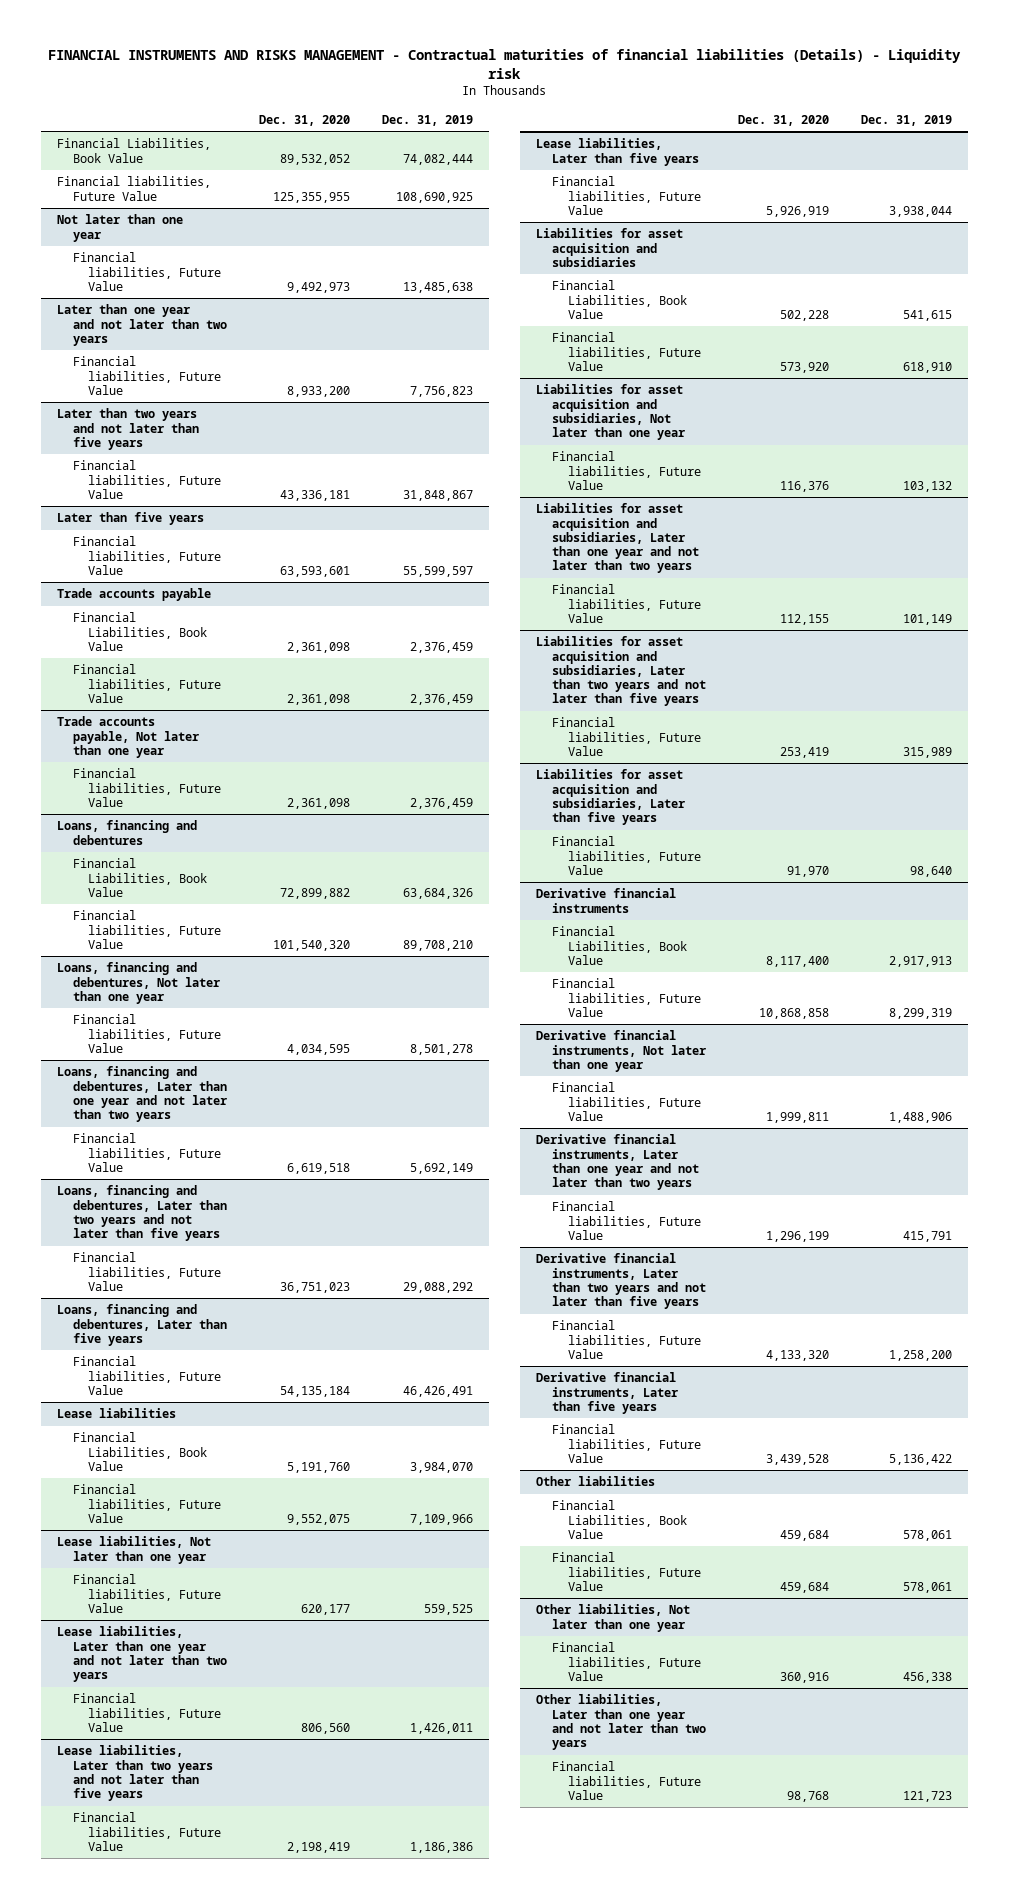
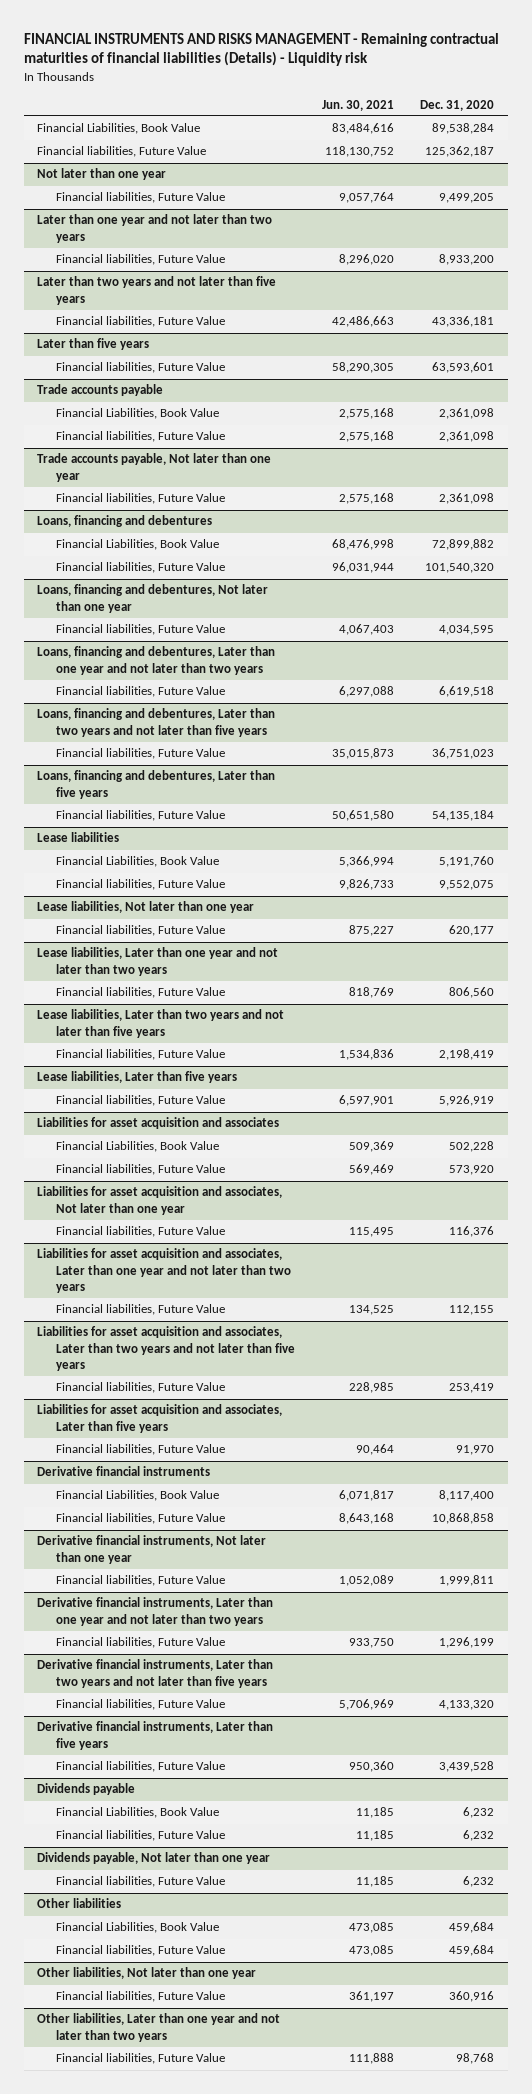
- FINANCIAL INSTRUMENTS AND RISKS MANAGEMENT - Contractual maturities of financial liabilities (Details) - Liquidity risk
+ FINANCIAL INSTRUMENTS AND RISKS MANAGEMENT - Remaining contractual maturities of financial liabilities (Details) - Liquidity risk
- | Dec. 31, 2020 | Dec. 31, 2019
+ | Jun. 30, 2021 | Dec. 31, 2020
- Financial Liabilities, Book Value | 89,532,052 | 74,082,444
- Financial liabilities, Future Value | 125,355,955 | 108,690,925
+ Financial Liabilities, Book Value | 83,484,616 | 89,538,284
+ Financial liabilities, Future Value | 118,130,752 | 125,362,187
@ Not later than one year
- Financial liabilities, Future Value | 9,492,973 | 13,485,638
+ Financial liabilities, Future Value | 9,057,764 | 9,499,205
- Liabilities for asset acquisition and subsidiaries
+ Liabilities for asset acquisition and associates
- Liabilities for asset acquisition and subsidiaries, Not later than one year
+ Liabilities for asset acquisition and associates, Not later than one year
- Liabilities for asset acquisition and subsidiaries, Later than one year and not later than two years
+ Liabilities for asset acquisition and associates, Later than one year and not later than two years
- Liabilities for asset acquisition and subsidiaries, Later than two years and not later than five years
+ Liabilities for asset acquisition and associates, Later than two years and not later than five years
- Liabilities for asset acquisition and subsidiaries, Later than five years
+ Liabilities for asset acquisition and associates, Later than five years
+ Dividends payable
+ Financial Liabilities, Book Value | 11,185 | 6,232
+ Financial liabilities, Future Value | 11,185 | 6,232
+ Dividends payable, Not later than one year
+ Financial liabilities, Future Value | 11,185 | 6,232

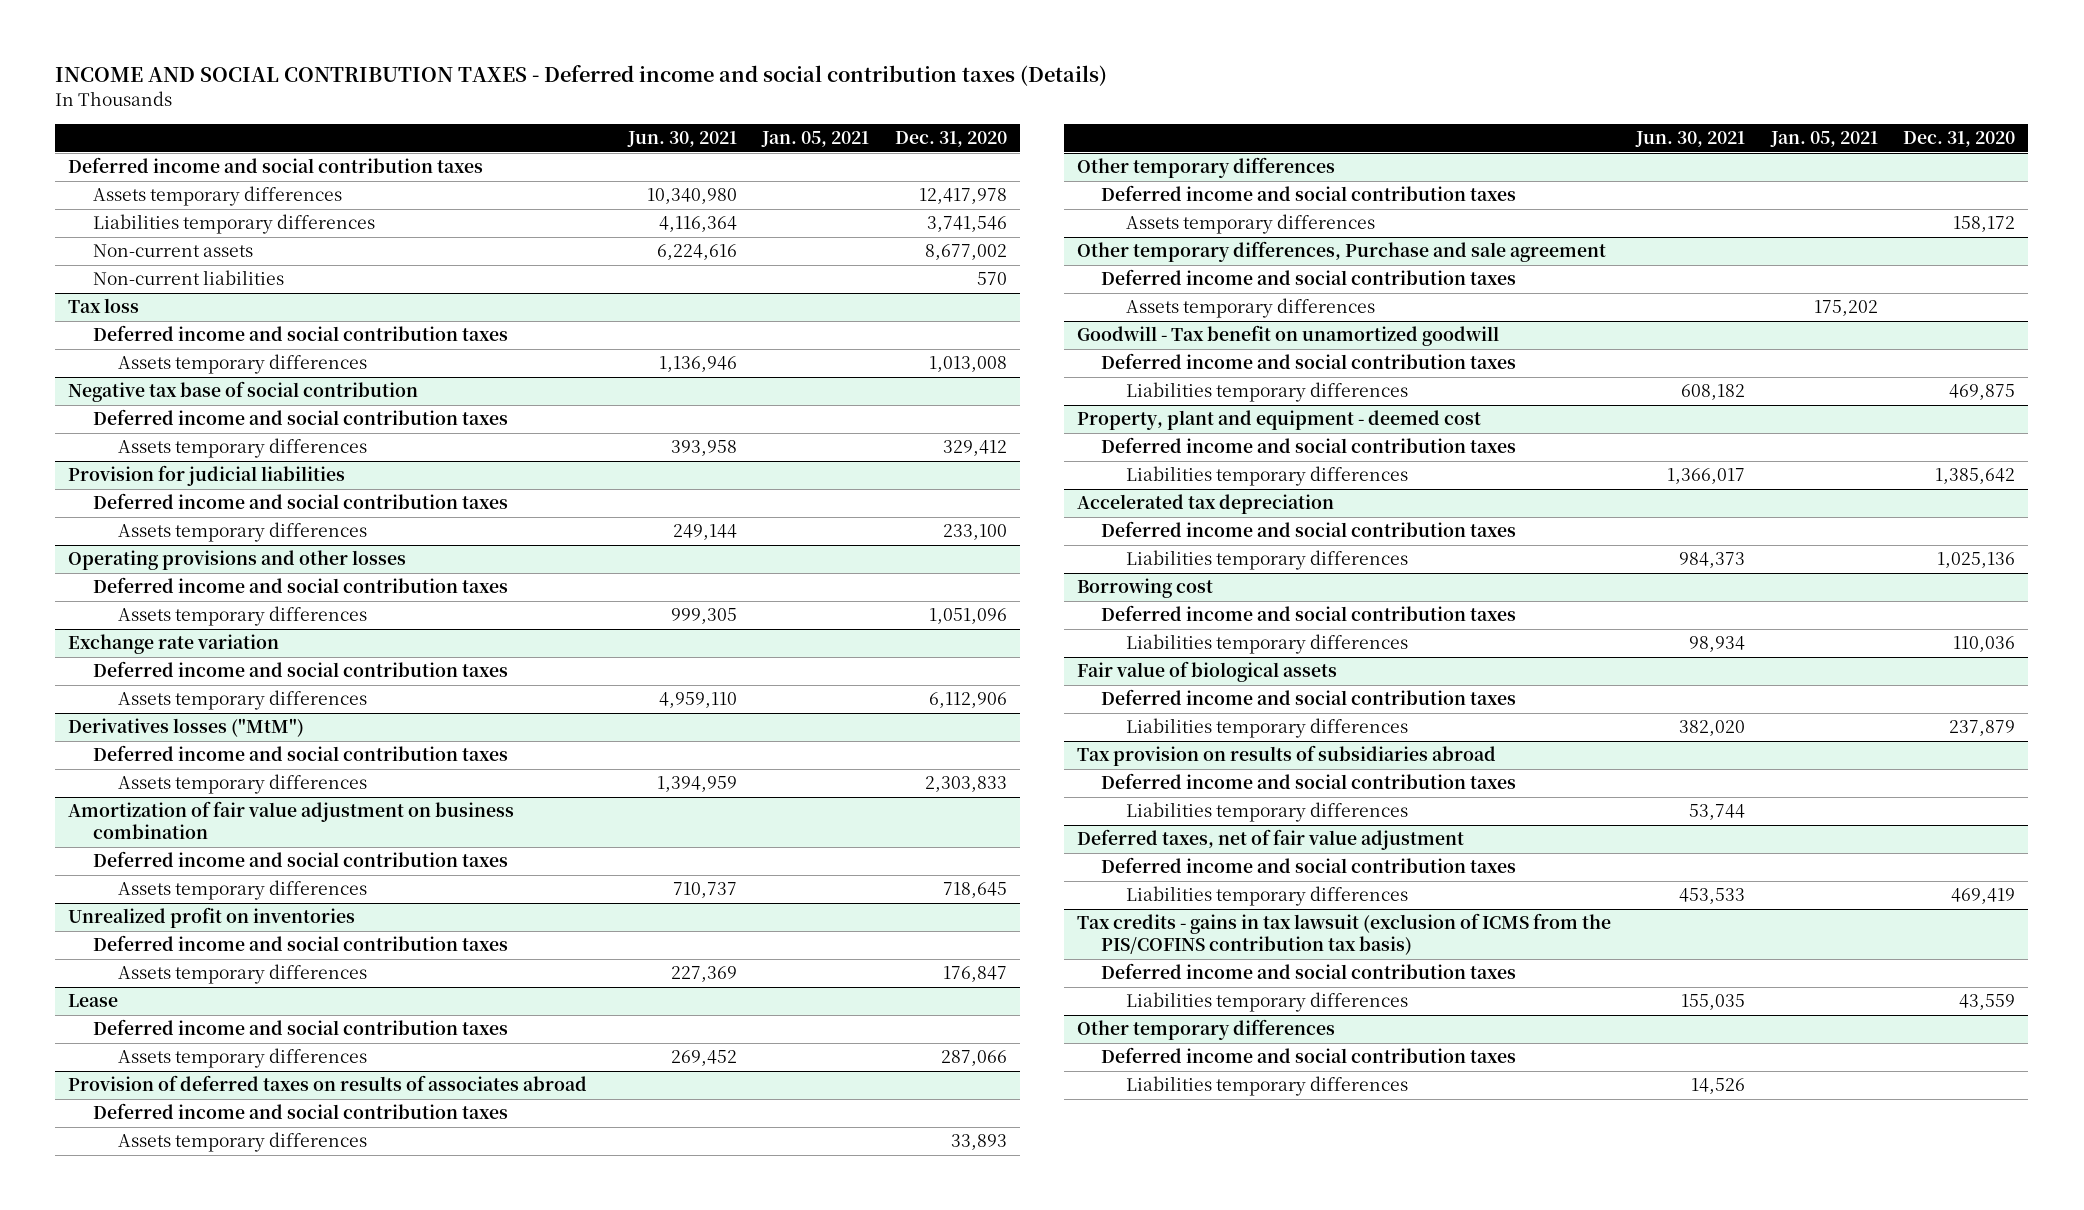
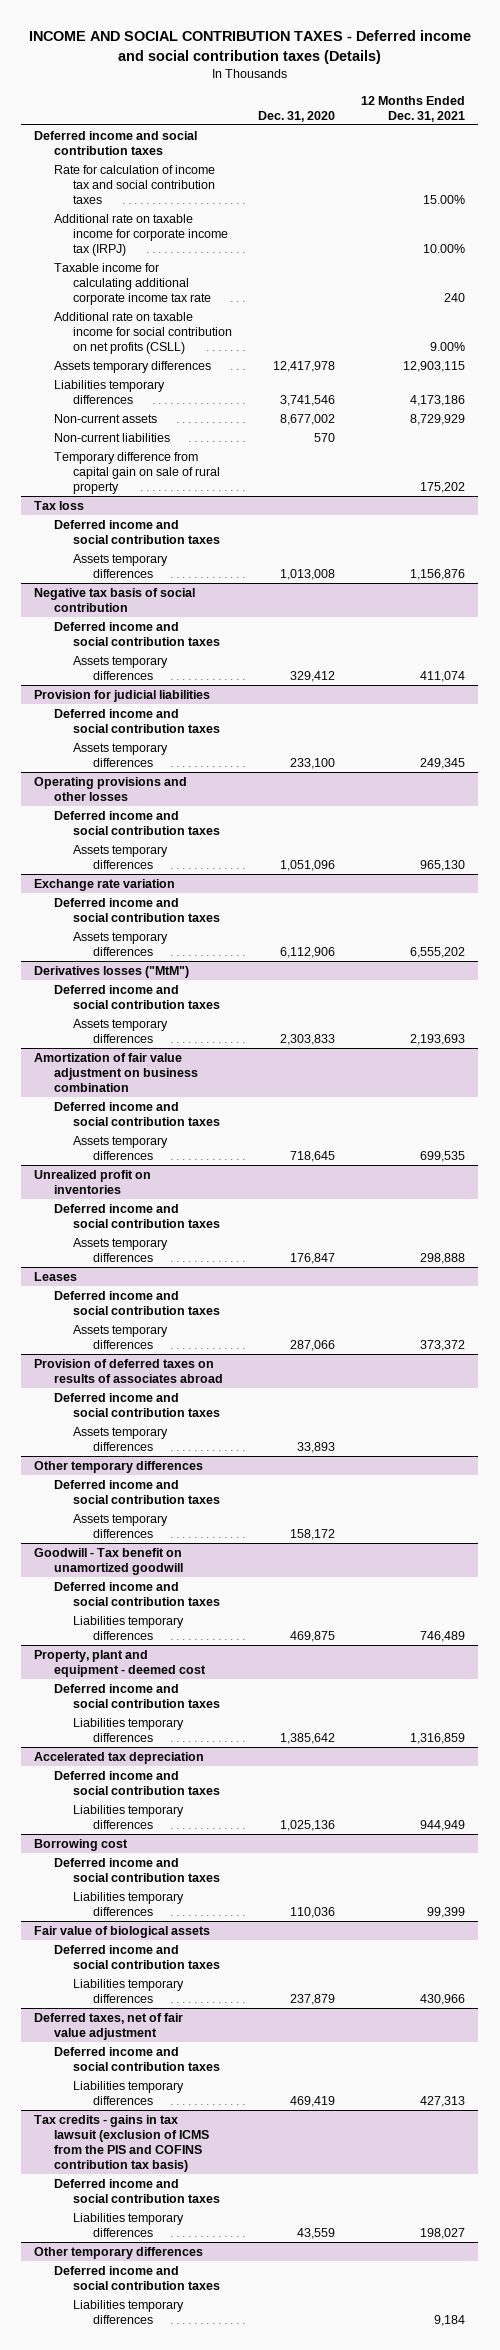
- | Jun. 30, 2021 | Jan. 05, 2021 | Dec. 31, 2020
+ | Dec. 31, 2020 | 12 Months Ended Dec. 31, 2021
+ Rate for calculation of income tax and social contribution taxes | | 15.00%
+ Additional rate on taxable income for corporate income tax (IRPJ) | | 10.00%
+ Taxable income for calculating additional corporate income tax rate | | 240
+ Additional rate on taxable income for social contribution on net profits (CSLL) | | 9.00%
+ Temporary difference from capital gain on sale of rural property | | 175,202
- Negative tax base of social contribution
+ Negative tax basis of social contribution
- Lease
+ Leases
- Other temporary differences, Purchase and sale agreement
- Deferred income and social contribution taxes
- Assets temporary differences | | 175,202 |
- Tax provision on results of subsidiaries abroad
- Deferred income and social contribution taxes
- Liabilities temporary differences | 53,744 | |
- Tax credits - gains in tax lawsuit (exclusion of ICMS from the PIS/COFINS contribution tax basis)
+ Tax credits - gains in tax lawsuit (exclusion of ICMS from the PIS and COFINS contribution tax basis)

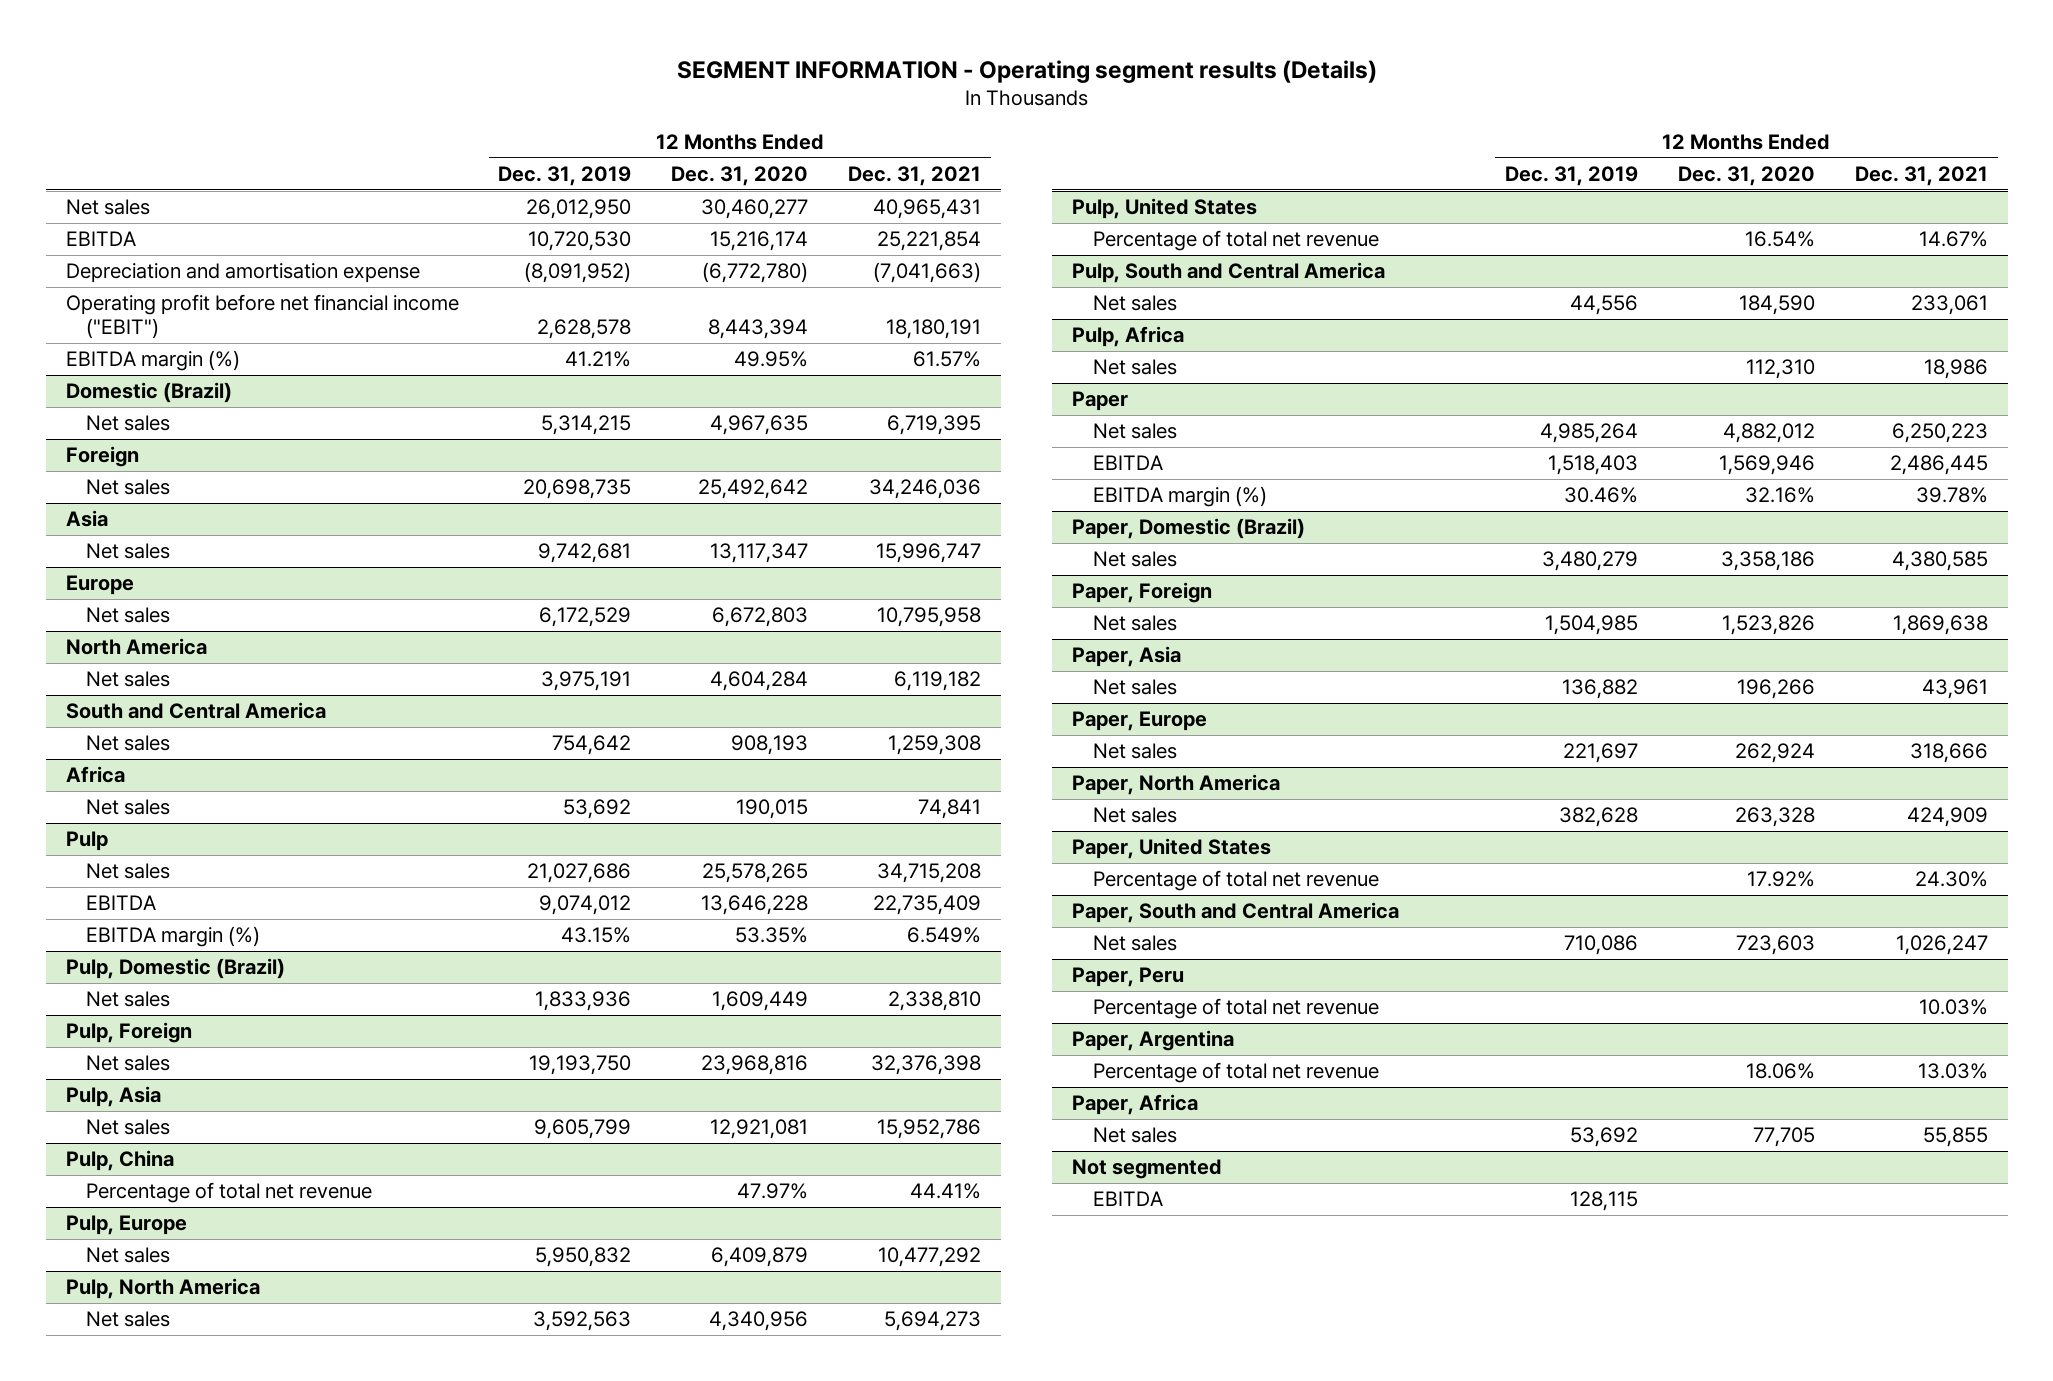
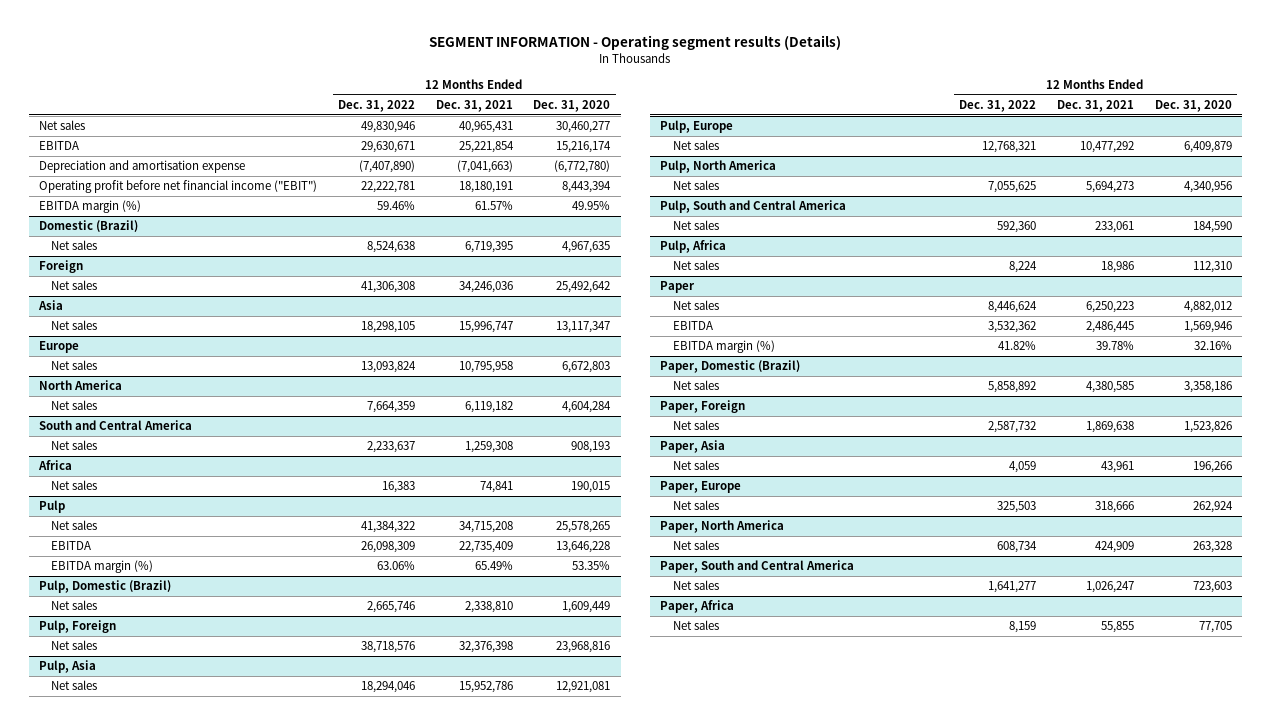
- | 12 Months Ended Dec. 31, 2019 | 12 Months Ended Dec. 31, 2020 | 12 Months Ended Dec. 31, 2021
+ | 12 Months Ended Dec. 31, 2022 | 12 Months Ended Dec. 31, 2021 | 12 Months Ended Dec. 31, 2020
@ Pulp
- EBITDA margin (%) | 43.15% | 53.35% | 6.549%
+ EBITDA margin (%) | 63.06% | 65.49% | 53.35%
- Pulp, China
- Percentage of total net revenue | | 47.97% | 44.41%
- Pulp, United States
- Percentage of total net revenue | | 16.54% | 14.67%
- Paper, United States
- Percentage of total net revenue | | 17.92% | 24.30%
- Paper, Peru
- Percentage of total net revenue | | | 10.03%
- Paper, Argentina
- Percentage of total net revenue | | 18.06% | 13.03%
- Not segmented
- EBITDA | 128,115 | |

